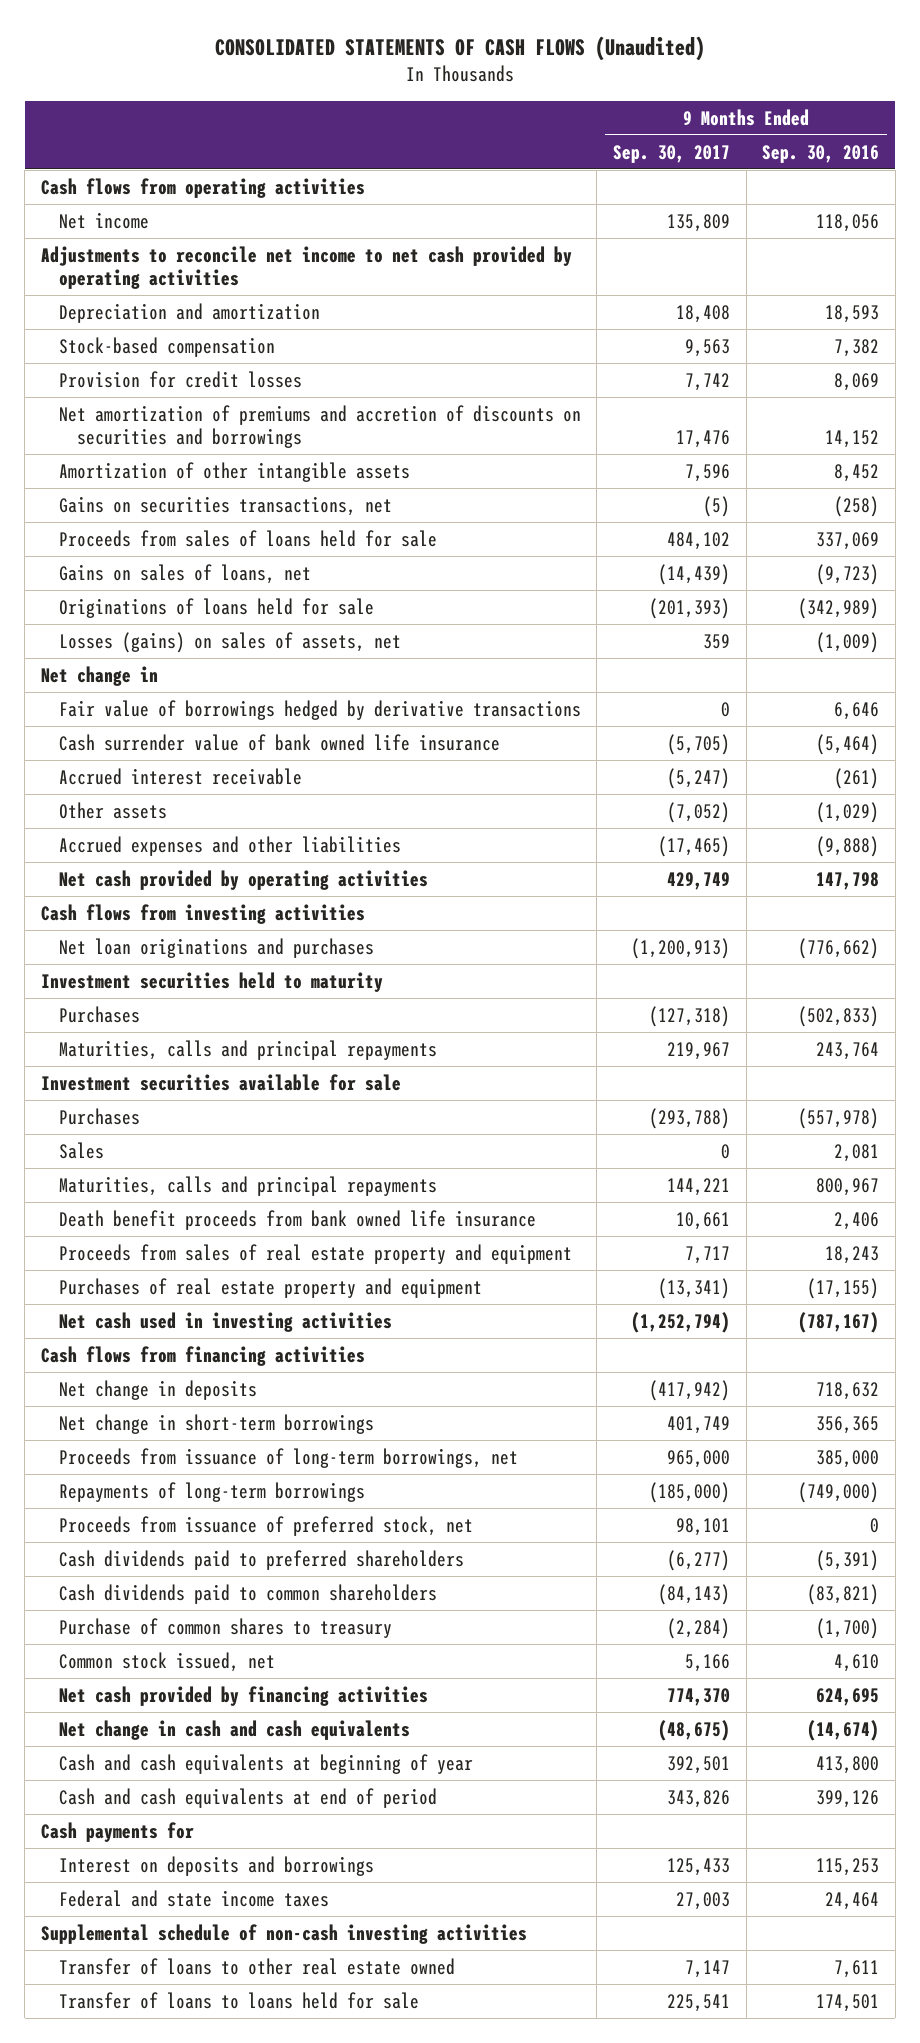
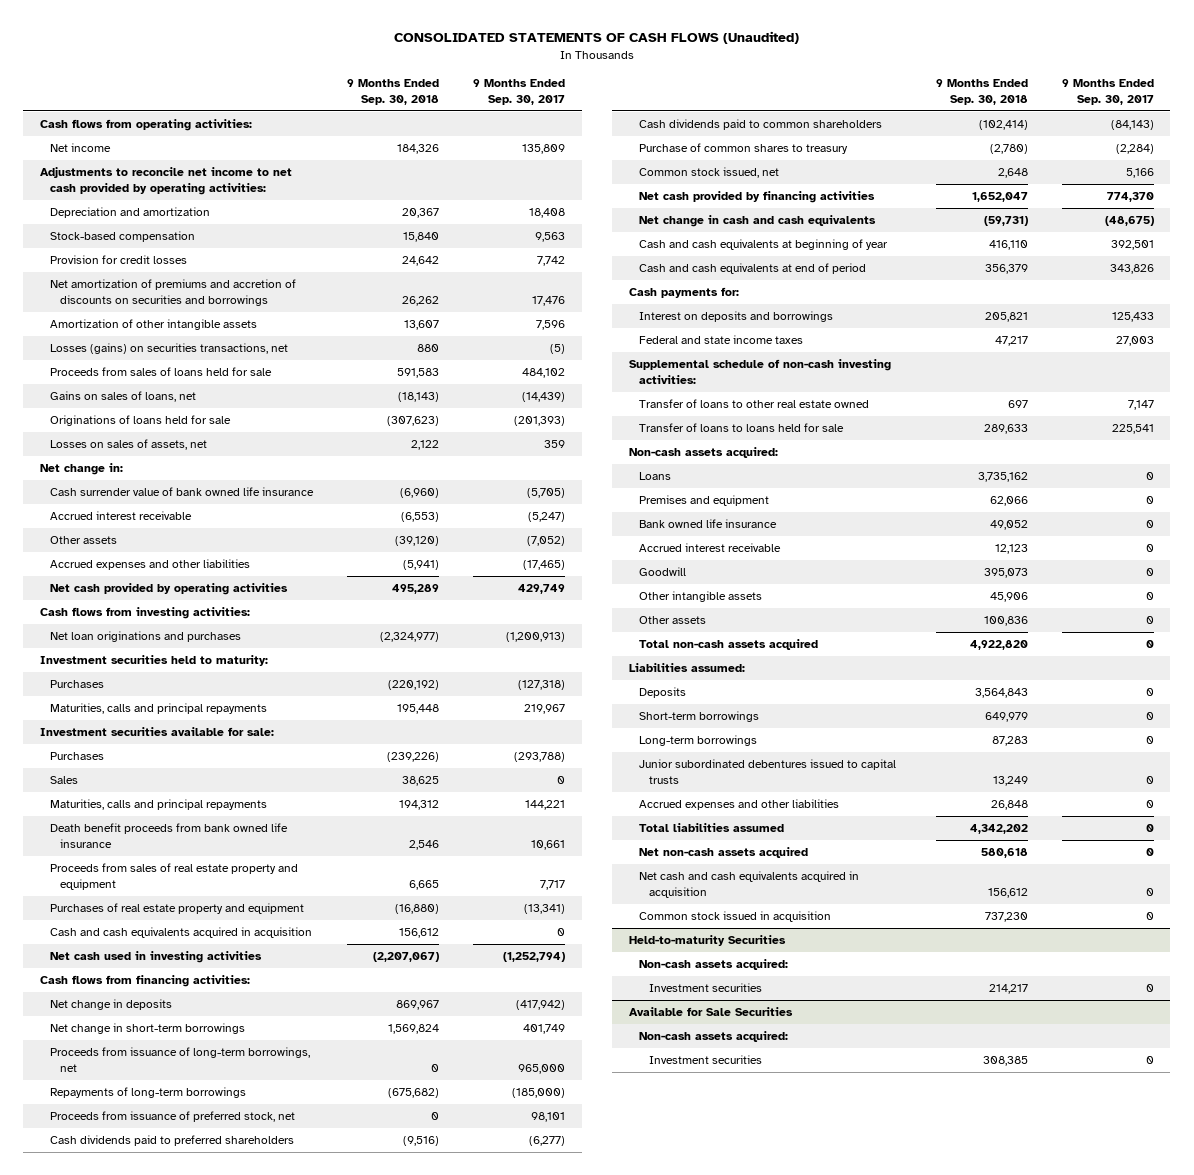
- | 9 Months Ended Sep. 30, 2017 | 9 Months Ended Sep. 30, 2016
+ | 9 Months Ended Sep. 30, 2018 | 9 Months Ended Sep. 30, 2017
- Cash flows from operating activities
+ Cash flows from operating activities:
- Adjustments to reconcile net income to net cash provided by operating activities
+ Adjustments to reconcile net income to net cash provided by operating activities:
- Gains on securities transactions, net | (5) | (258)
+ Losses (gains) on securities transactions, net | 880 | (5)
- Losses (gains) on sales of assets, net | 359 | (1,009)
- Net change in
- Fair value of borrowings hedged by derivative transactions | 0 | 6,646
+ Losses on sales of assets, net | 2,122 | 359
+ Net change in:
- Cash flows from investing activities
+ Cash flows from investing activities:
- Investment securities held to maturity
+ Investment securities held to maturity:
- Investment securities available for sale
+ Investment securities available for sale:
+ Cash and cash equivalents acquired in acquisition | 156,612 | 0
- Cash flows from financing activities
+ Cash flows from financing activities:
- Cash payments for
+ Cash payments for:
- Supplemental schedule of non-cash investing activities
+ Supplemental schedule of non-cash investing activities:
+ Non-cash assets acquired:
+ Loans | 3,735,162 | 0
+ Premises and equipment | 62,066 | 0
+ Bank owned life insurance | 49,052 | 0
+ Accrued interest receivable | 12,123 | 0
+ Goodwill | 395,073 | 0
+ Other intangible assets | 45,906 | 0
+ Other assets | 100,836 | 0
+ Total non-cash assets acquired | 4,922,820 | 0
+ Liabilities assumed:
+ Deposits | 3,564,843 | 0
+ Short-term borrowings | 649,979 | 0
+ Long-term borrowings | 87,283 | 0
+ Junior subordinated debentures issued to capital trusts | 13,249 | 0
+ Accrued expenses and other liabilities | 26,848 | 0
+ Total liabilities assumed | 4,342,202 | 0
+ Net non-cash assets acquired | 580,618 | 0
+ Net cash and cash equivalents acquired in acquisition | 156,612 | 0
+ Common stock issued in acquisition | 737,230 | 0
+ Held-to-maturity Securities
+ Non-cash assets acquired:
+ Investment securities | 214,217 | 0
+ Available for Sale Securities
+ Non-cash assets acquired:
+ Investment securities | 308,385 | 0

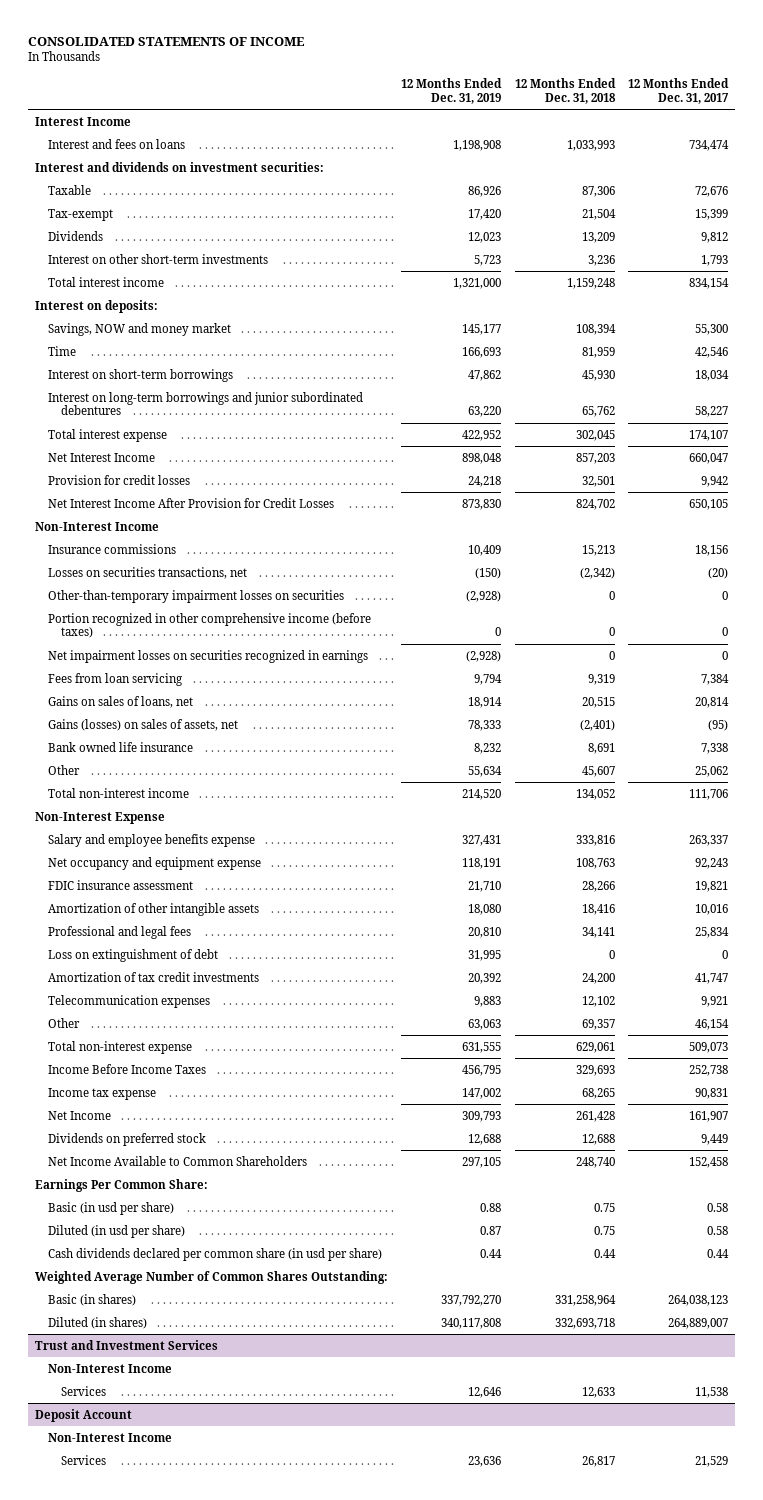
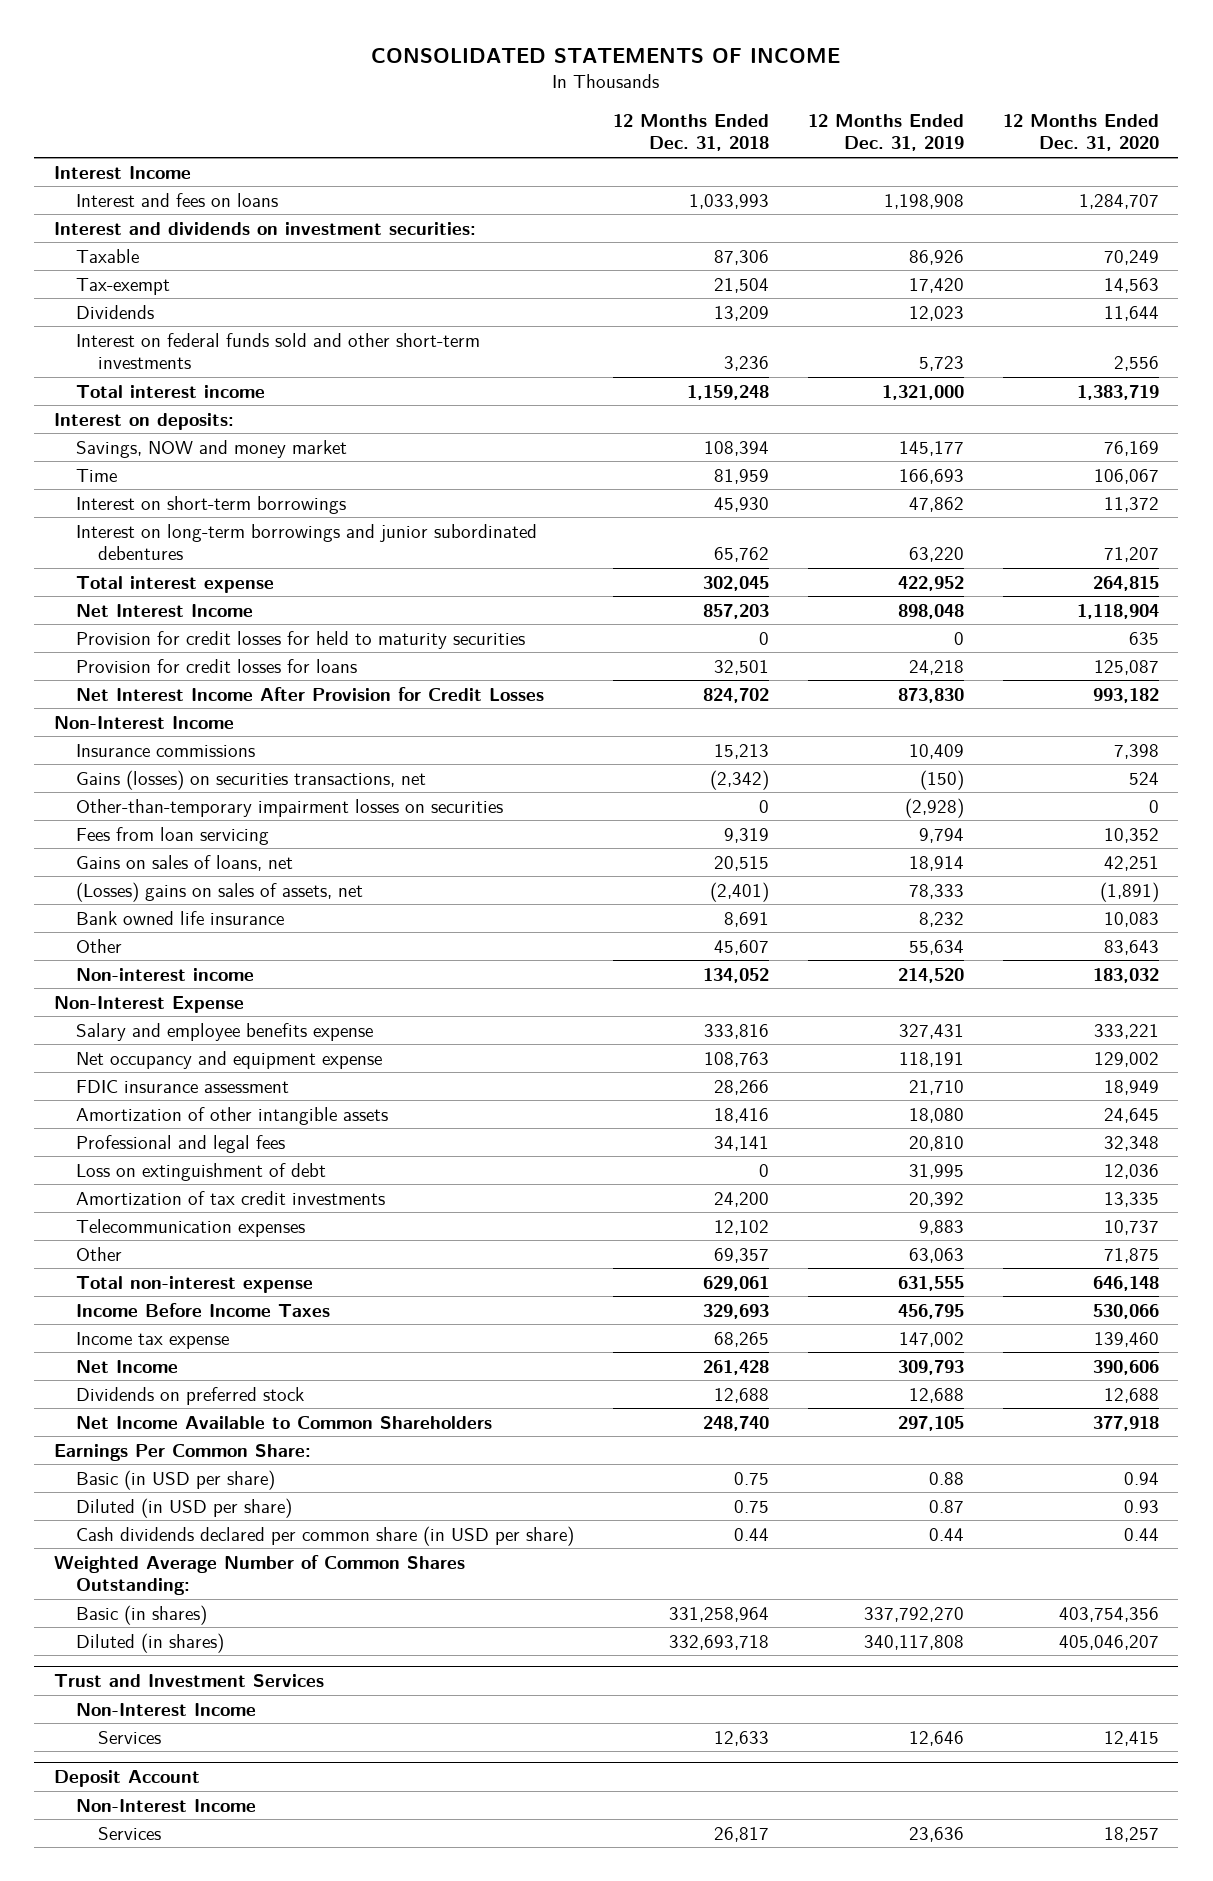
- | 12 Months Ended Dec. 31, 2019 | 12 Months Ended Dec. 31, 2018 | 12 Months Ended Dec. 31, 2017
+ | 12 Months Ended Dec. 31, 2018 | 12 Months Ended Dec. 31, 2019 | 12 Months Ended Dec. 31, 2020
- Interest on other short-term investments | 5,723 | 3,236 | 1,793
+ Interest on federal funds sold and other short-term investments | 3,236 | 5,723 | 2,556
- Provision for credit losses | 24,218 | 32,501 | 9,942
+ Provision for credit losses for held to maturity securities | 0 | 0 | 635
+ Provision for credit losses for loans | 32,501 | 24,218 | 125,087
- Losses on securities transactions, net | (150) | (2,342) | (20)
+ Gains (losses) on securities transactions, net | (2,342) | (150) | 524
- Portion recognized in other comprehensive income (before taxes) | 0 | 0 | 0
- Net impairment losses on securities recognized in earnings | (2,928) | 0 | 0
- Gains (losses) on sales of assets, net | 78,333 | (2,401) | (95)
+ (Losses) gains on sales of assets, net | (2,401) | 78,333 | (1,891)
- Total non-interest income | 214,520 | 134,052 | 111,706
+ Non-interest income | 134,052 | 214,520 | 183,032
- Basic (in usd per share) | 0.88 | 0.75 | 0.58
- Diluted (in usd per share) | 0.87 | 0.75 | 0.58
- Cash dividends declared per common share (in usd per share) | 0.44 | 0.44 | 0.44
+ Basic (in USD per share) | 0.75 | 0.88 | 0.94
+ Diluted (in USD per share) | 0.75 | 0.87 | 0.93
+ Cash dividends declared per common share (in USD per share) | 0.44 | 0.44 | 0.44

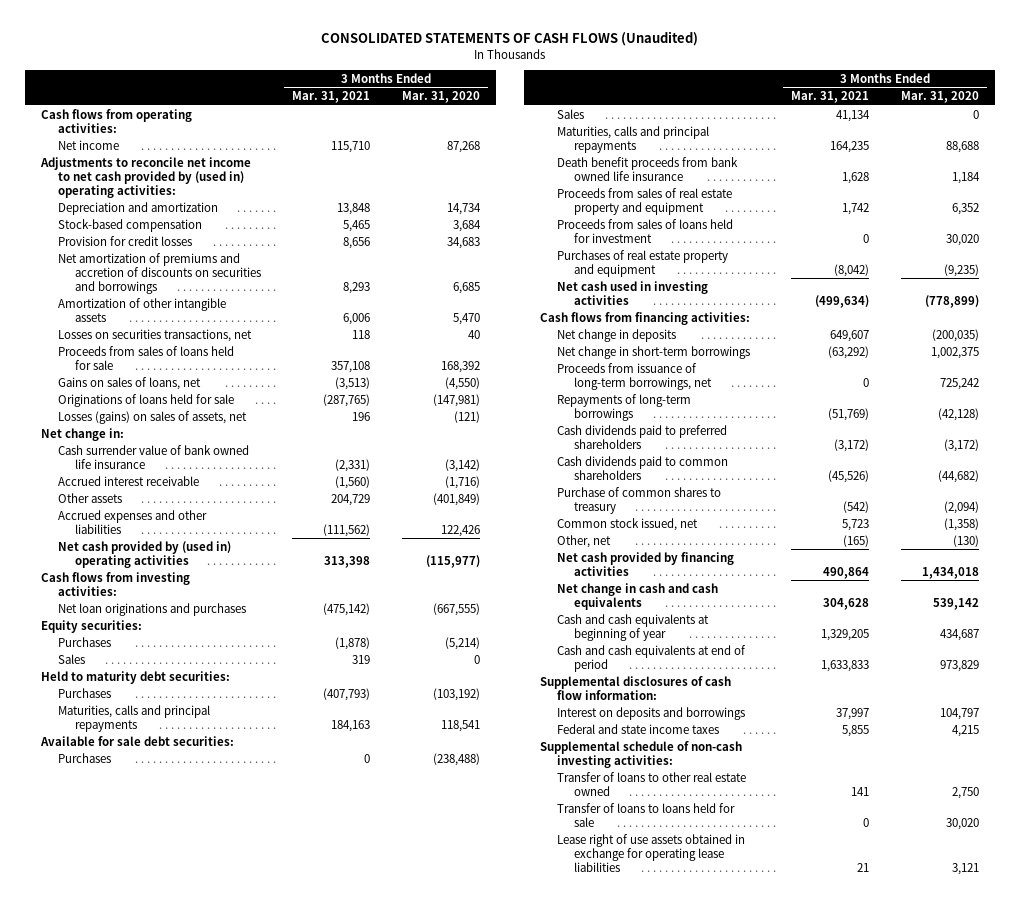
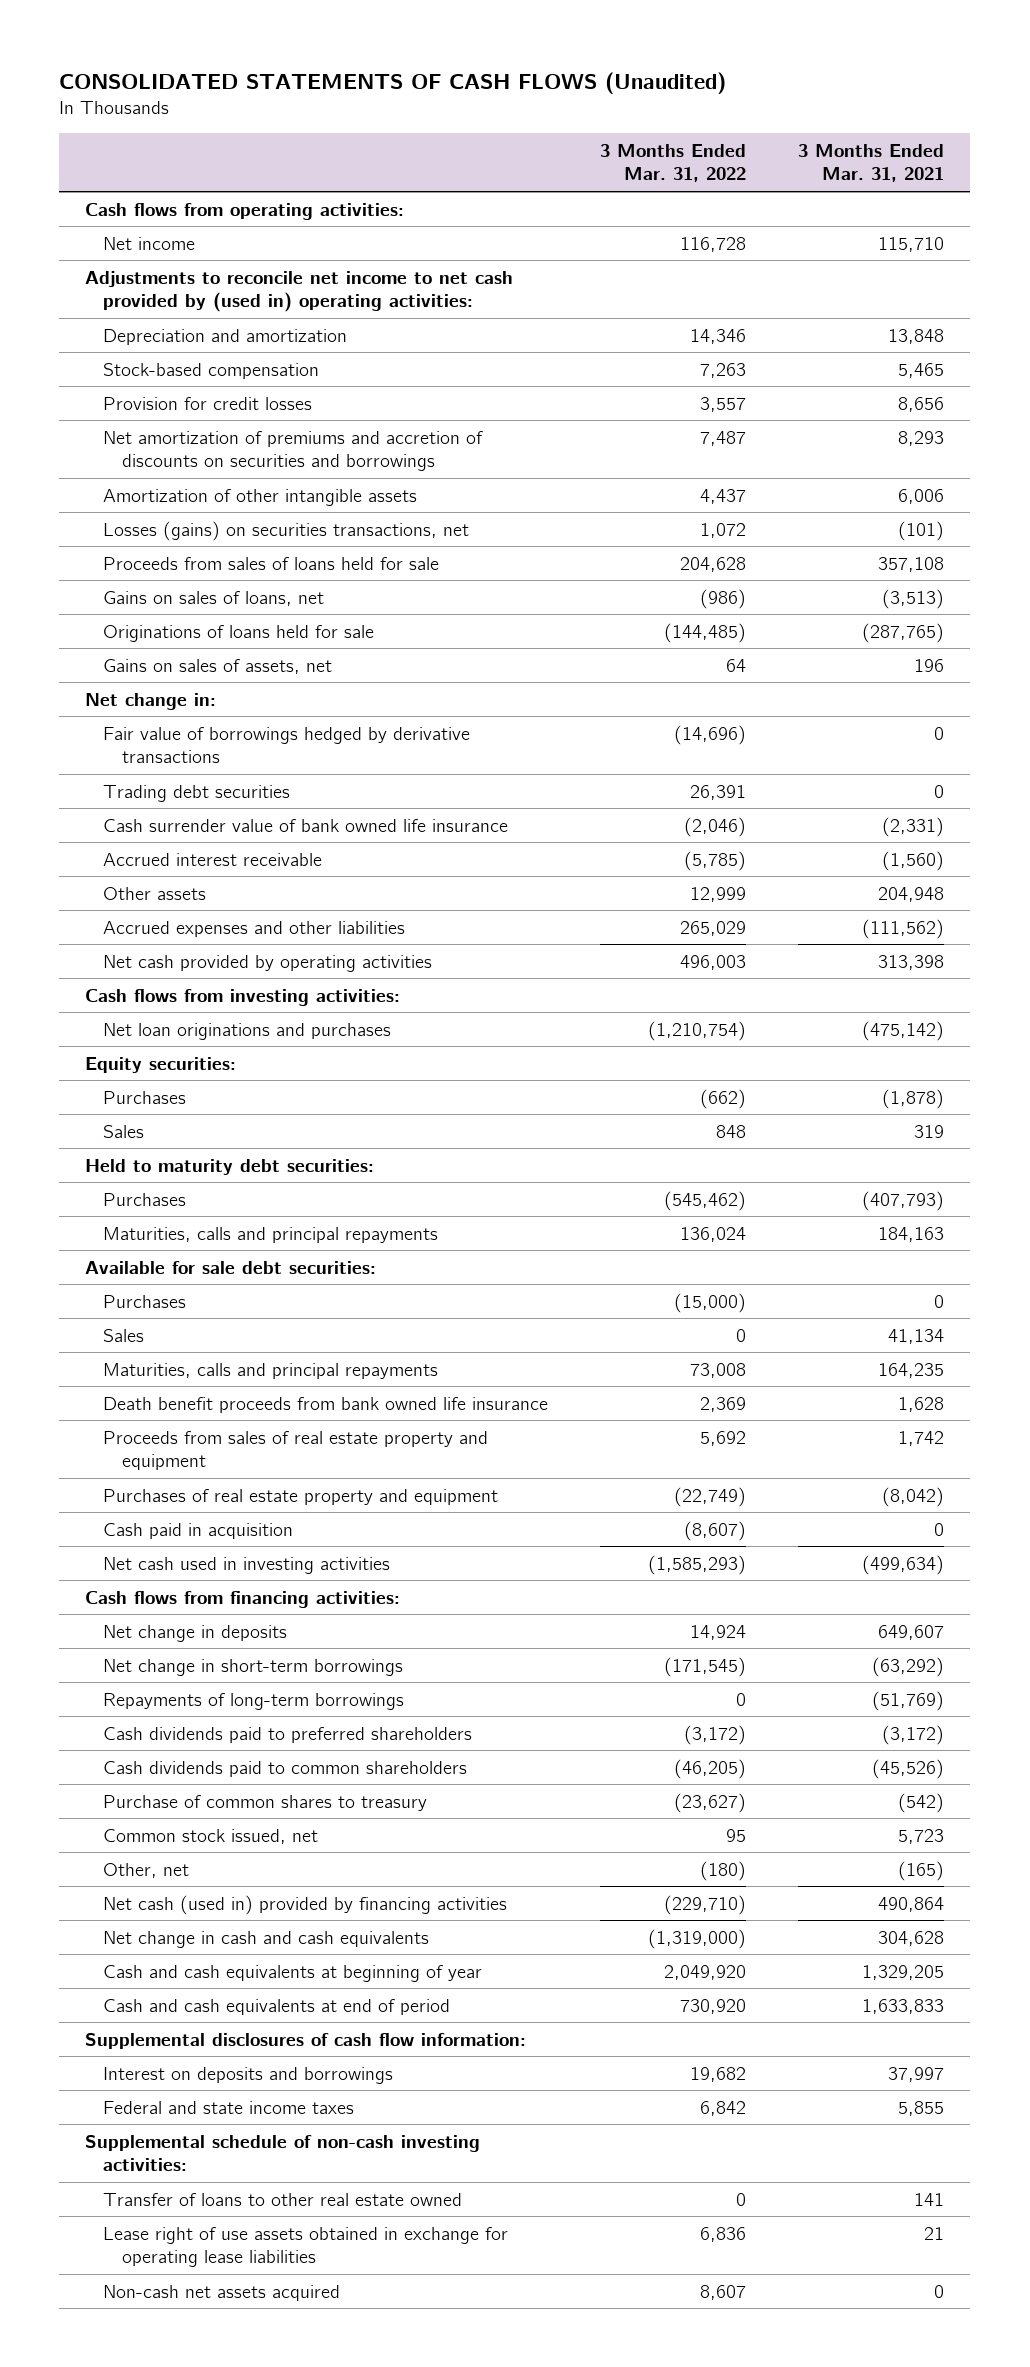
- | 3 Months Ended Mar. 31, 2021 | 3 Months Ended Mar. 31, 2020
+ | 3 Months Ended Mar. 31, 2022 | 3 Months Ended Mar. 31, 2021
- Losses on securities transactions, net | 118 | 40
+ Losses (gains) on securities transactions, net | 1,072 | (101)
- Losses (gains) on sales of assets, net | 196 | (121)
+ Gains on sales of assets, net | 64 | 196
+ Fair value of borrowings hedged by derivative transactions | (14,696) | 0
+ Trading debt securities | 26,391 | 0
- Other assets | 204,729 | (401,849)
+ Other assets | 12,999 | 204,948
- Net cash provided by (used in) operating activities | 313,398 | (115,977)
+ Net cash provided by operating activities | 496,003 | 313,398
- Proceeds from sales of loans held for investment | 0 | 30,020
+ Cash paid in acquisition | (8,607) | 0
- Proceeds from issuance of long-term borrowings, net | 0 | 725,242
- Net cash provided by financing activities | 490,864 | 1,434,018
+ Net cash (used in) provided by financing activities | (229,710) | 490,864
- Transfer of loans to loans held for sale | 0 | 30,020
+ Non-cash net assets acquired | 8,607 | 0

